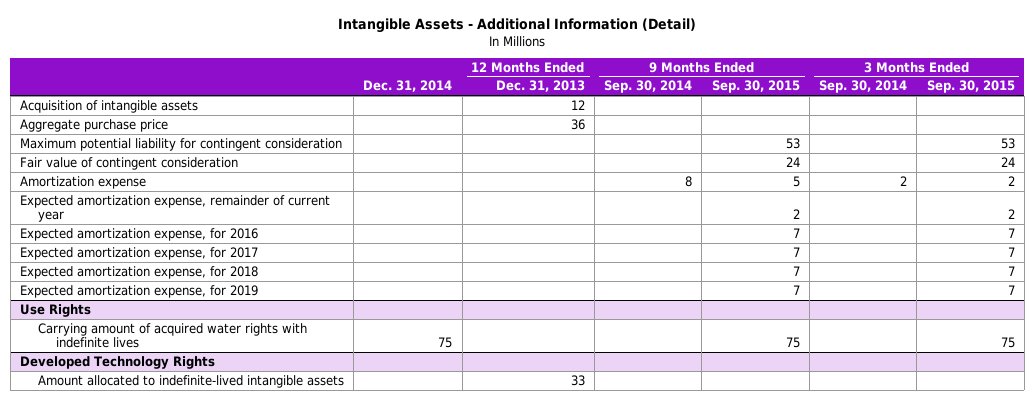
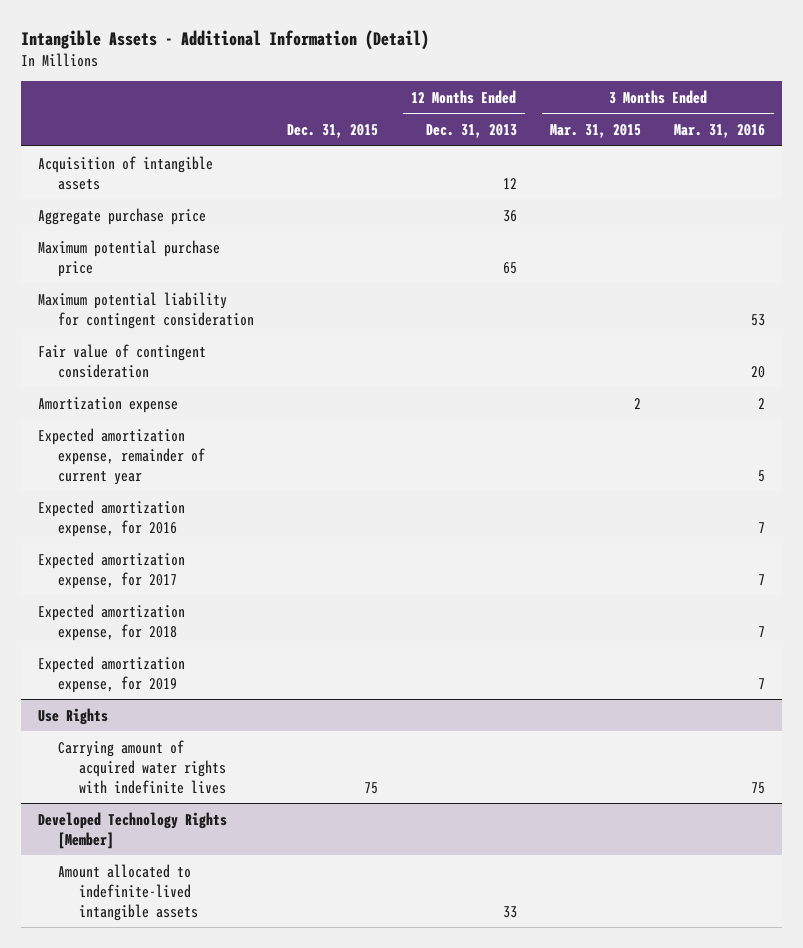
- | Dec. 31, 2014 | 12 Months Ended Dec. 31, 2013 | 9 Months Ended Sep. 30, 2014 | 9 Months Ended Sep. 30, 2015 | 3 Months Ended Sep. 30, 2014 | 3 Months Ended Sep. 30, 2015
+ | Dec. 31, 2015 | 12 Months Ended Dec. 31, 2013 | 3 Months Ended Mar. 31, 2015 | 3 Months Ended Mar. 31, 2016
+ Maximum potential purchase price | | 65 | |
- Developed Technology Rights
+ Developed Technology Rights [Member]

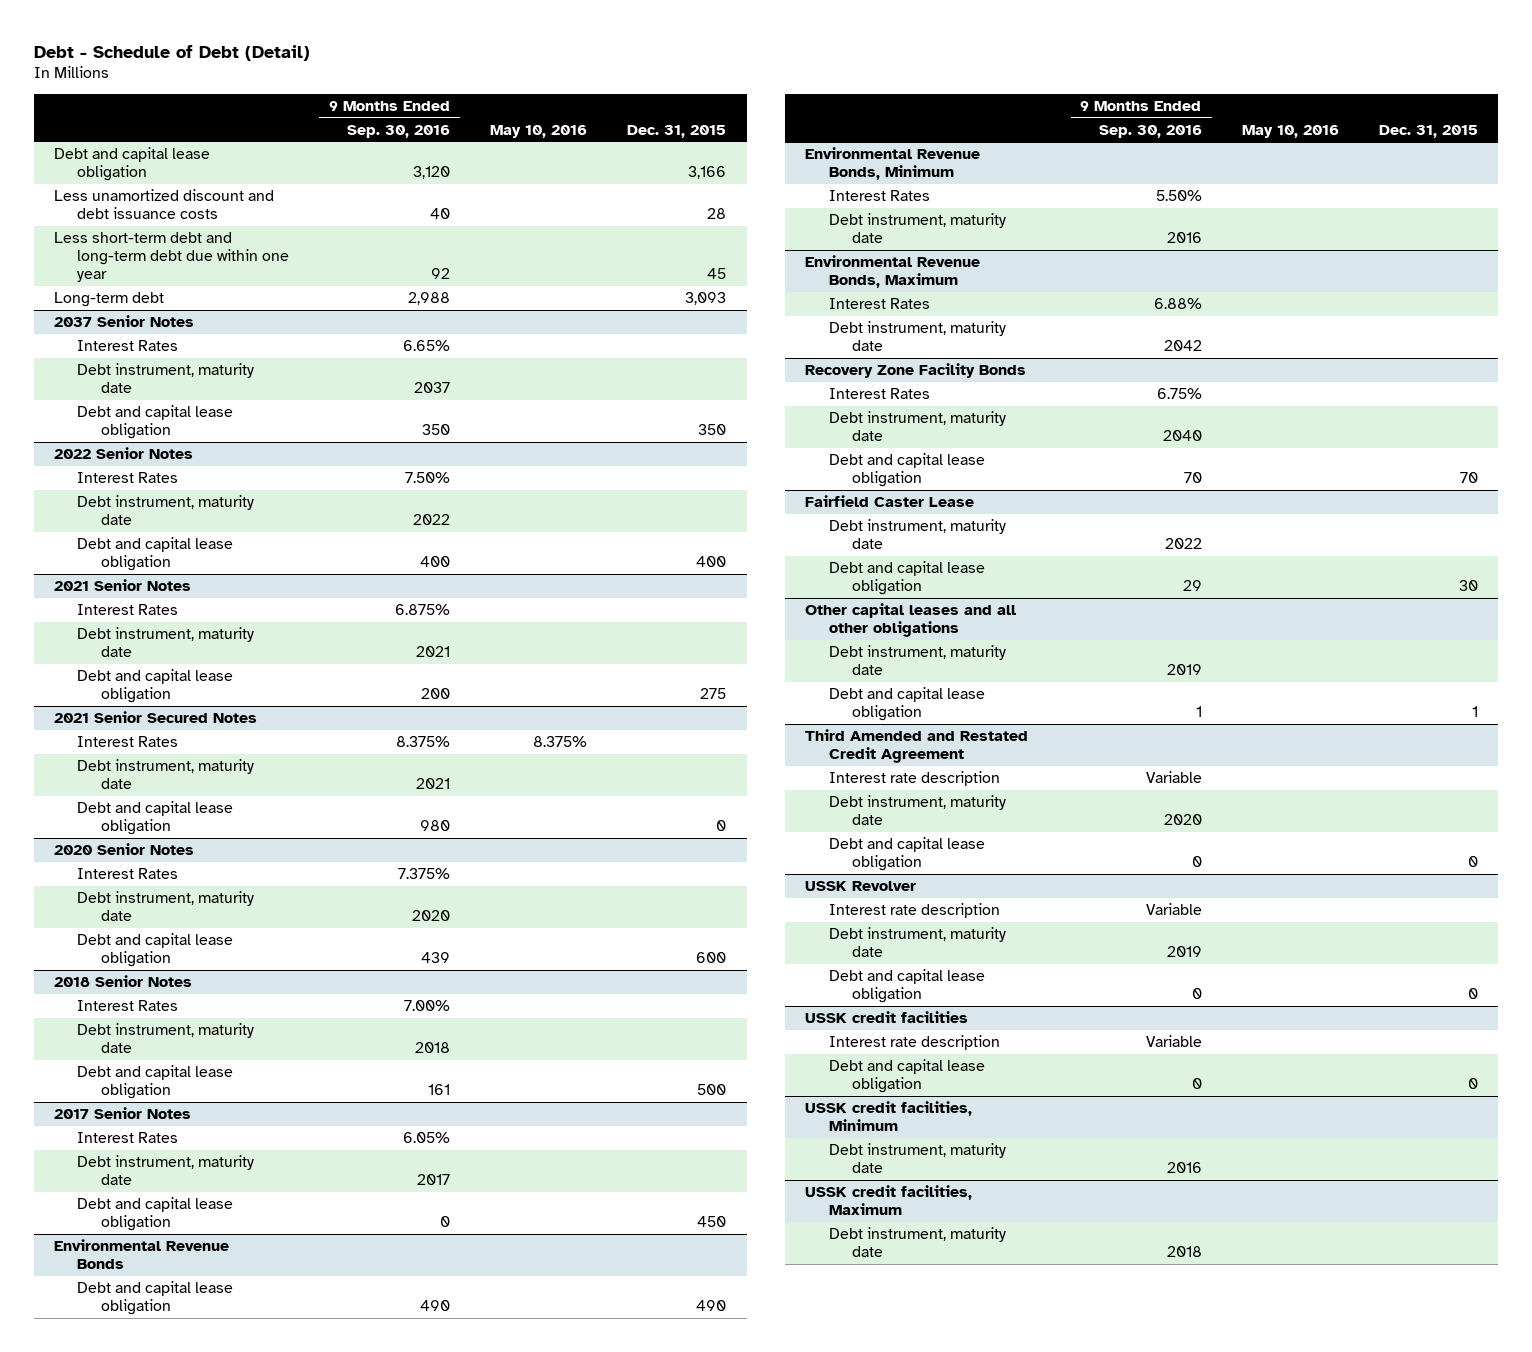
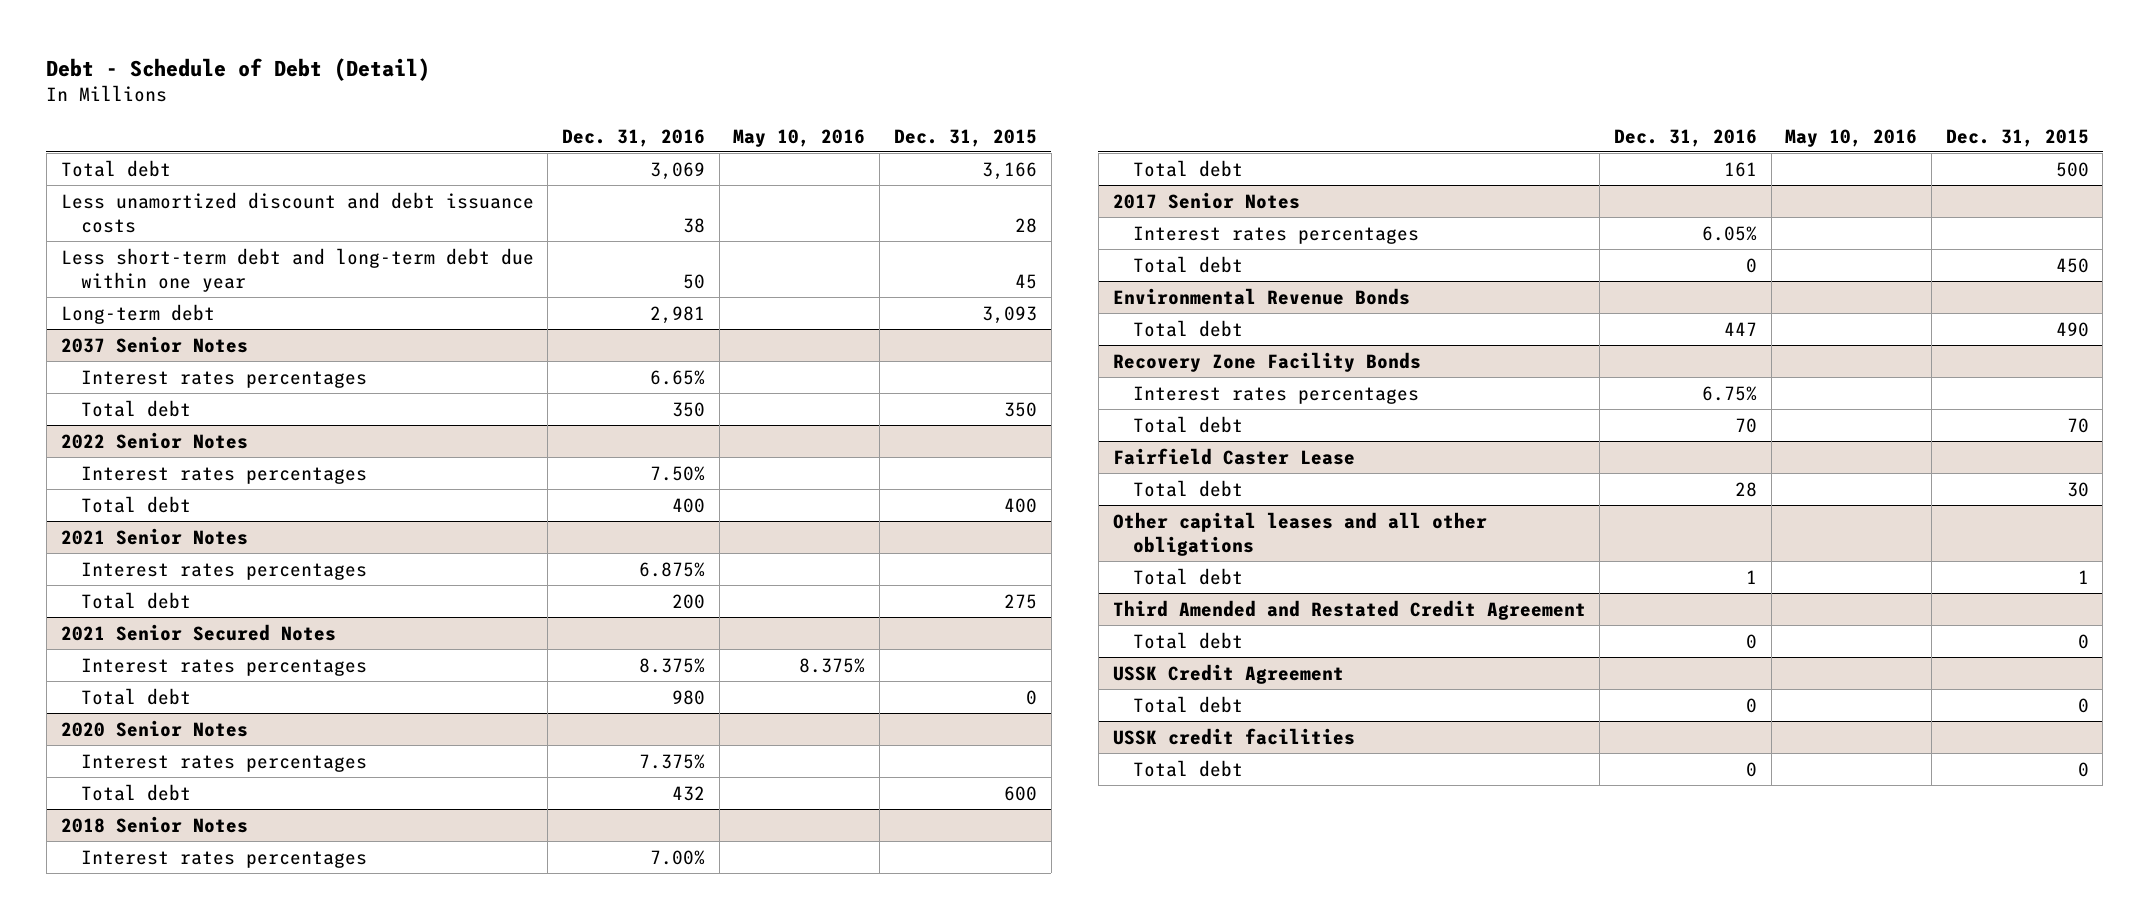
- | 9 Months Ended Sep. 30, 2016 | May 10, 2016 | Dec. 31, 2015
+ | Dec. 31, 2016 | May 10, 2016 | Dec. 31, 2015
- Debt and capital lease obligation | 3,120 | | 3,166
+ Total debt | 3,069 | | 3,166
@ 2037 Senior Notes
- Interest Rates | 6.65% | |
- Debt instrument, maturity date | 2037 | |
- Debt and capital lease obligation | 350 | | 350
+ Interest rates percentages | 6.65% | |
+ Total debt | 350 | | 350
@ 2022 Senior Notes
- Interest Rates | 7.50% | |
- Debt instrument, maturity date | 2022 | |
- Debt and capital lease obligation | 400 | | 400
+ Interest rates percentages | 7.50% | |
+ Total debt | 400 | | 400
@ 2021 Senior Notes
- Interest Rates | 6.875% | |
- Debt instrument, maturity date | 2021 | |
- Debt and capital lease obligation | 200 | | 275
+ Interest rates percentages | 6.875% | |
+ Total debt | 200 | | 275
@ 2021 Senior Secured Notes
- Interest Rates | 8.375% | 8.375% |
- Debt instrument, maturity date | 2021 | |
- Debt and capital lease obligation | 980 | | 0
+ Interest rates percentages | 8.375% | 8.375% |
+ Total debt | 980 | | 0
@ 2020 Senior Notes
- Interest Rates | 7.375% | |
- Debt instrument, maturity date | 2020 | |
- Debt and capital lease obligation | 439 | | 600
+ Interest rates percentages | 7.375% | |
+ Total debt | 432 | | 600
@ 2018 Senior Notes
- Interest Rates | 7.00% | |
- Debt instrument, maturity date | 2018 | |
- Debt and capital lease obligation | 161 | | 500
+ Interest rates percentages | 7.00% | |
+ Total debt | 161 | | 500
@ 2017 Senior Notes
- Interest Rates | 6.05% | |
- Debt instrument, maturity date | 2017 | |
- Debt and capital lease obligation | 0 | | 450
+ Interest rates percentages | 6.05% | |
+ Total debt | 0 | | 450
@ Environmental Revenue Bonds
- Debt and capital lease obligation | 490 | | 490
- Environmental Revenue Bonds, Minimum
- Interest Rates | 5.50% | |
- Debt instrument, maturity date | 2016 | |
- Environmental Revenue Bonds, Maximum
- Interest Rates | 6.88% | |
- Debt instrument, maturity date | 2042 | |
@ Environmental Revenue Bonds
+ Total debt | 447 | | 490
@ Recovery Zone Facility Bonds
- Interest Rates | 6.75% | |
- Debt instrument, maturity date | 2040 | |
- Debt and capital lease obligation | 70 | | 70
+ Interest rates percentages | 6.75% | |
+ Total debt | 70 | | 70
@ Fairfield Caster Lease
- Debt instrument, maturity date | 2022 | |
- Debt and capital lease obligation | 29 | | 30
+ Total debt | 28 | | 30
@ Other capital leases and all other obligations
- Debt instrument, maturity date | 2019 | |
- Debt and capital lease obligation | 1 | | 1
+ Total debt | 1 | | 1
@ Third Amended and Restated Credit Agreement
- Interest rate description | Variable | |
- Debt instrument, maturity date | 2020 | |
- Debt and capital lease obligation | 0 | | 0
- USSK Revolver
- Interest rate description | Variable | |
- Debt instrument, maturity date | 2019 | |
- Debt and capital lease obligation | 0 | | 0
@ Third Amended and Restated Credit Agreement
+ Total debt | 0 | | 0
+ USSK Credit Agreement
+ Total debt | 0 | | 0
@ USSK credit facilities
- Interest rate description | Variable | |
- Debt and capital lease obligation | 0 | | 0
- USSK credit facilities, Minimum
- Debt instrument, maturity date | 2016 | |
- USSK credit facilities, Maximum
- Debt instrument, maturity date | 2018 | |
@ USSK credit facilities
+ Total debt | 0 | | 0

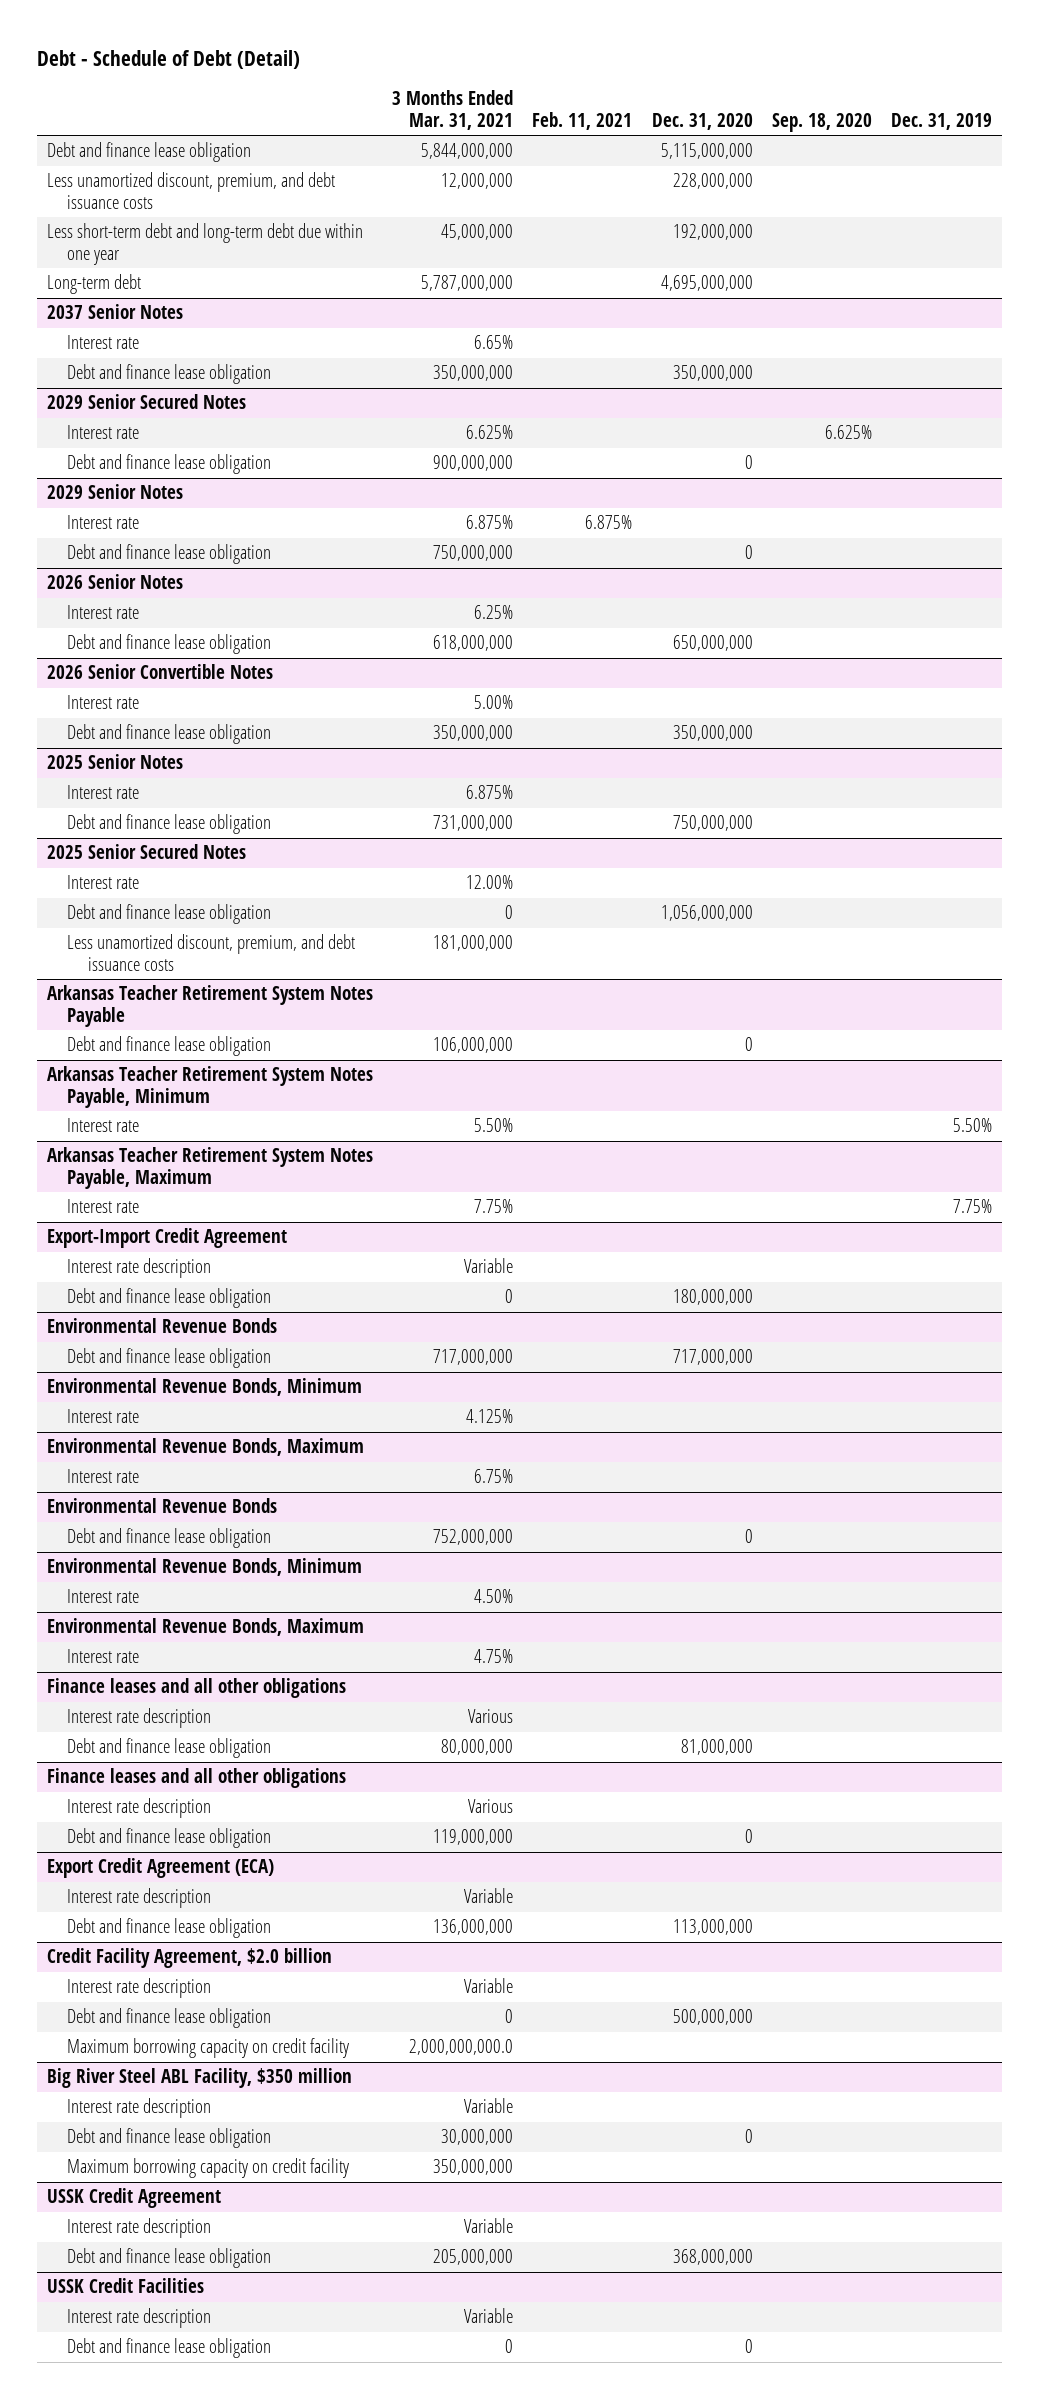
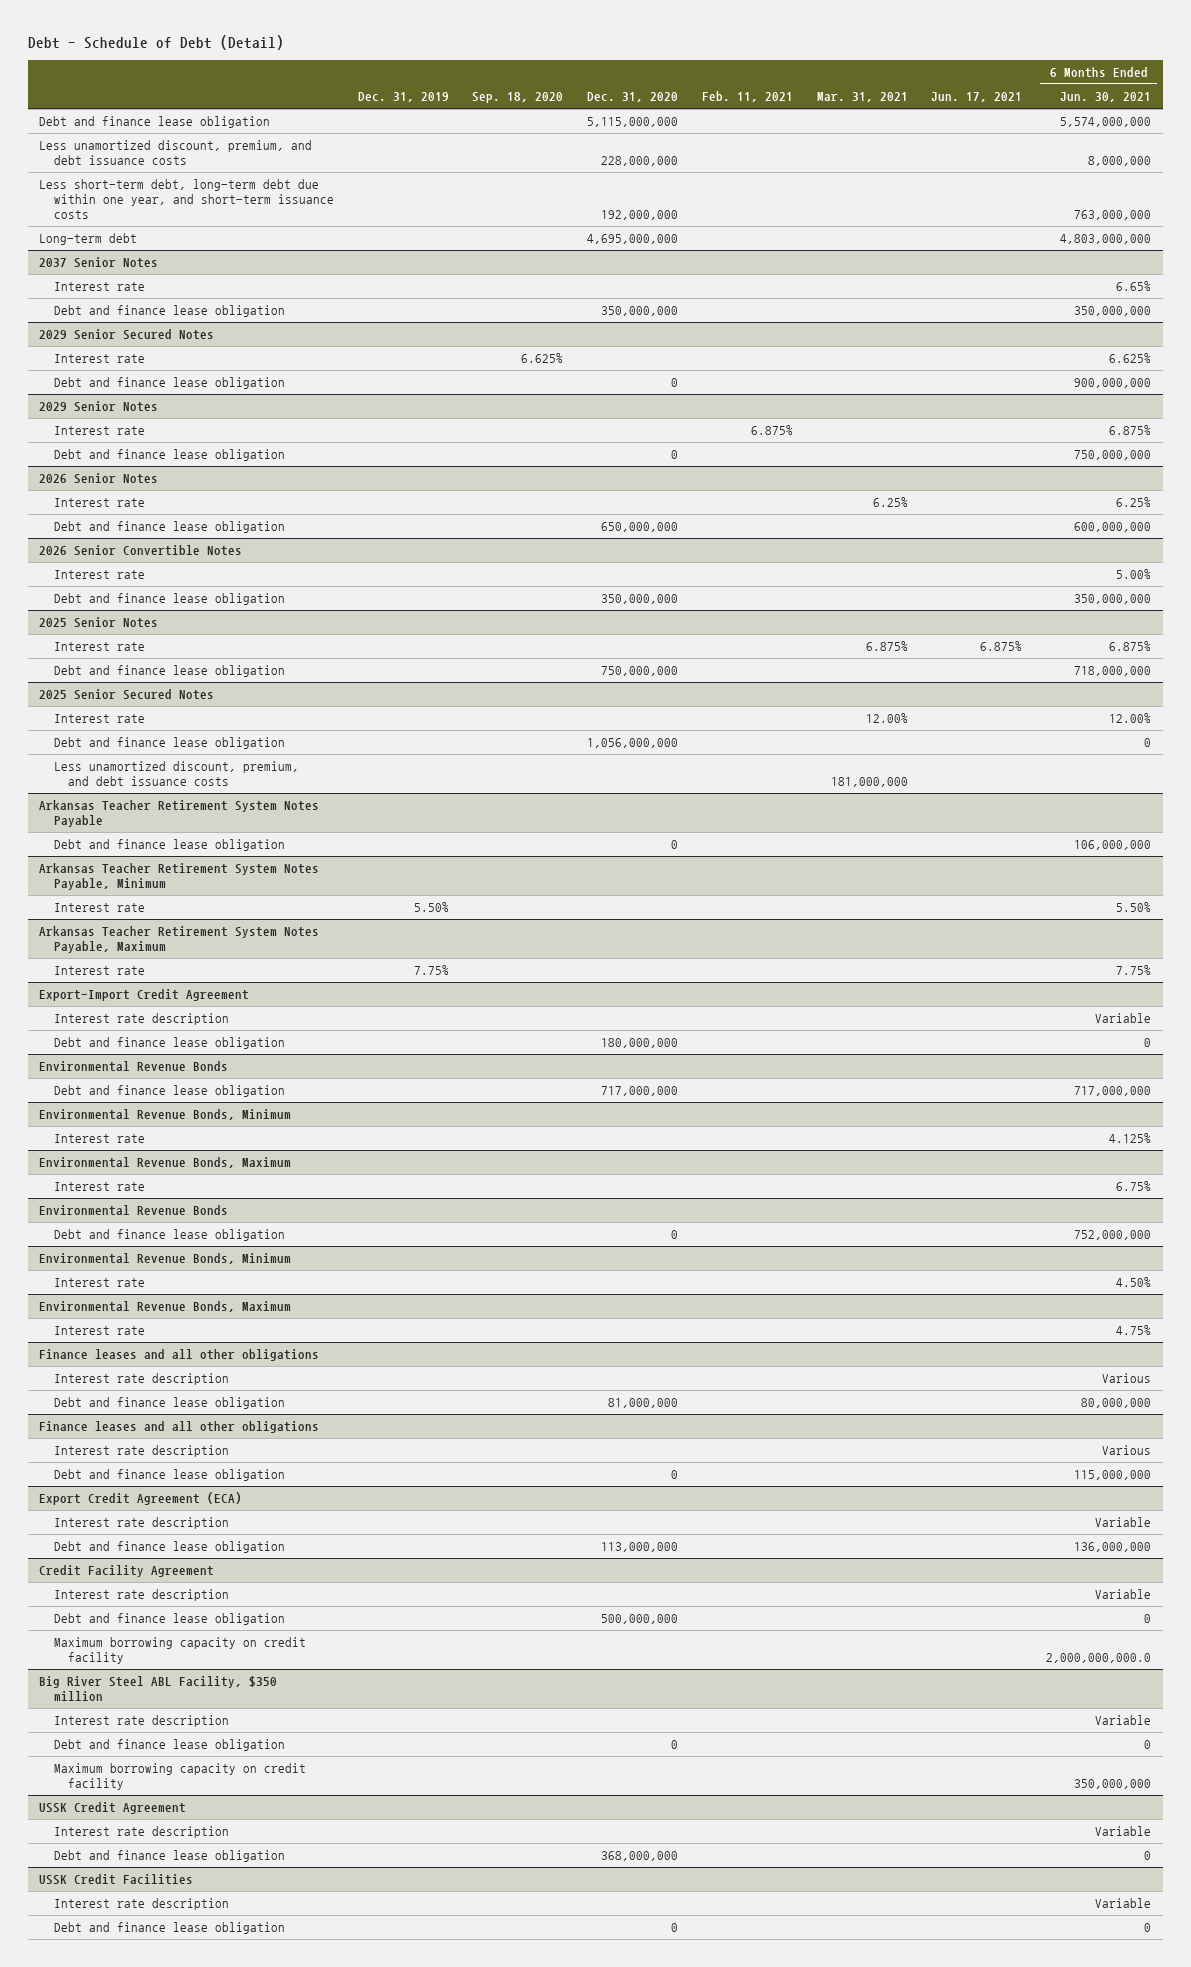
- | 3 Months Ended Mar. 31, 2021 | Feb. 11, 2021 | Dec. 31, 2020 | Sep. 18, 2020 | Dec. 31, 2019
+ | Dec. 31, 2019 | Sep. 18, 2020 | Dec. 31, 2020 | Feb. 11, 2021 | Mar. 31, 2021 | Jun. 17, 2021 | 6 Months Ended Jun. 30, 2021
- Less short-term debt and long-term debt due within one year | 45,000,000 | | 192,000,000 | |
+ Less short-term debt, long-term debt due within one year, and short-term issuance costs | | | 192,000,000 | | | | 763,000,000
- Credit Facility Agreement, $2.0 billion
+ Credit Facility Agreement

